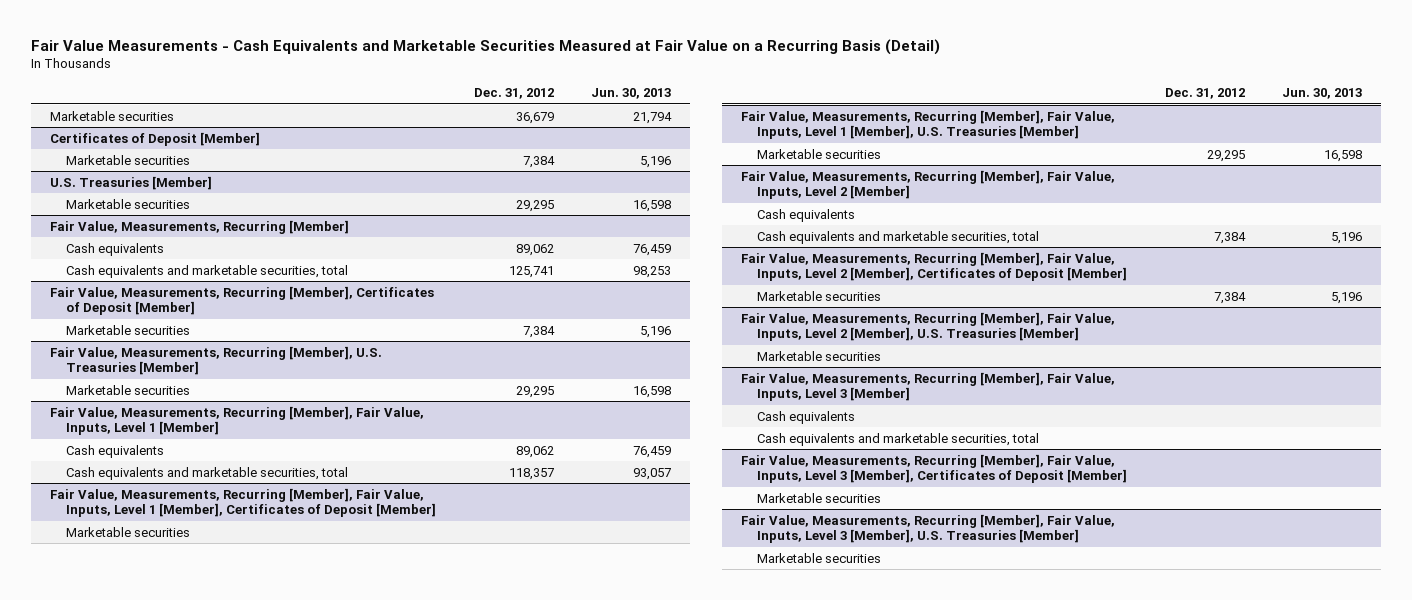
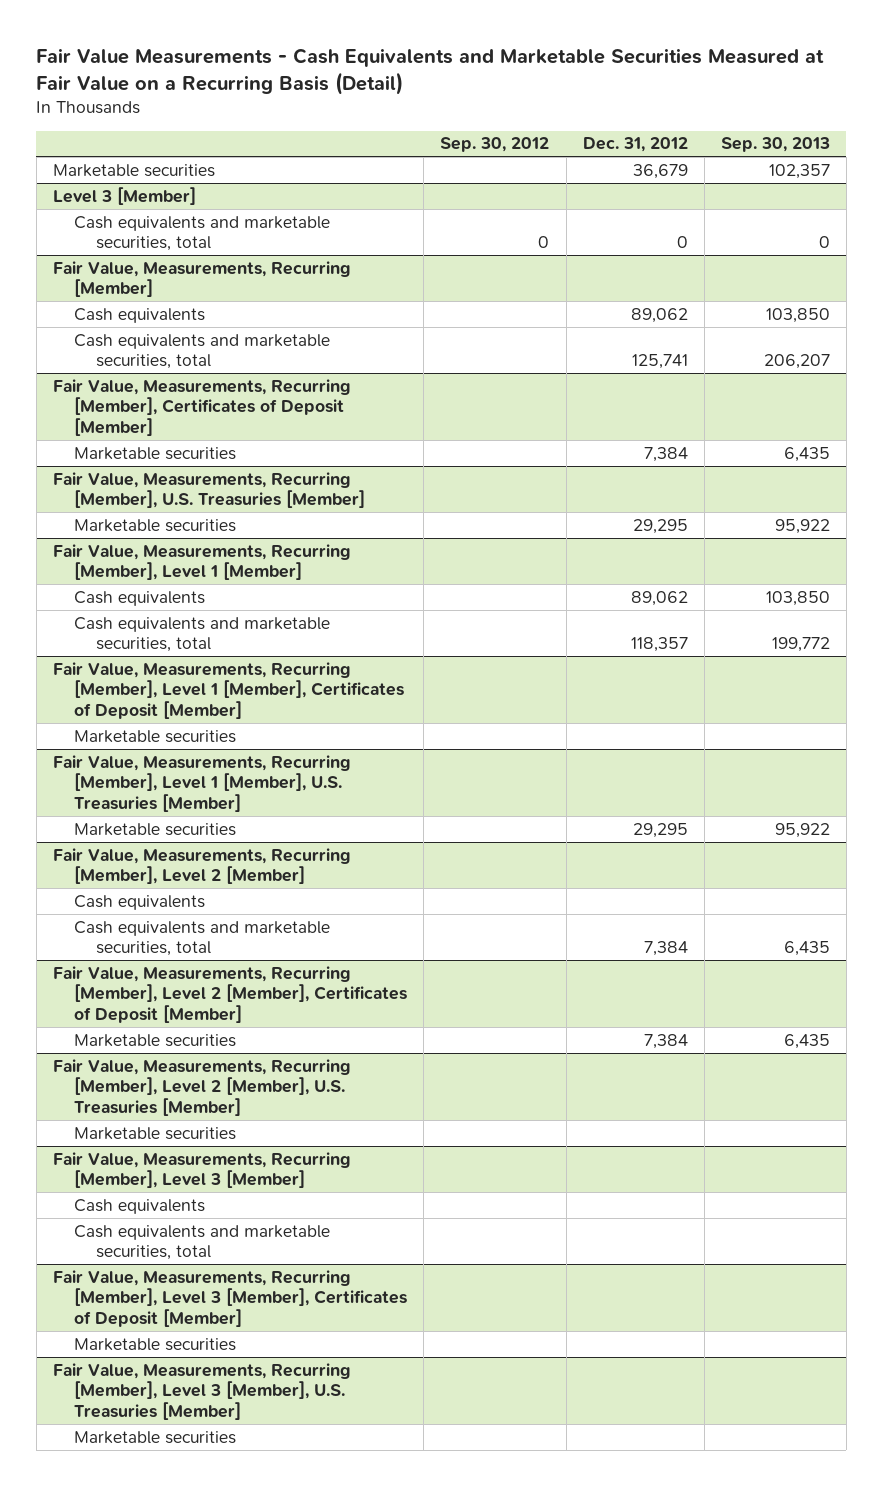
- | Dec. 31, 2012 | Jun. 30, 2013
+ | Sep. 30, 2012 | Dec. 31, 2012 | Sep. 30, 2013
- Certificates of Deposit [Member]
- Marketable securities | 7,384 | 5,196
- U.S. Treasuries [Member]
- Marketable securities | 29,295 | 16,598
+ Level 3 [Member]
+ Cash equivalents and marketable securities, total | 0 | 0 | 0
- Fair Value, Measurements, Recurring [Member], Fair Value, Inputs, Level 1 [Member]
+ Fair Value, Measurements, Recurring [Member], Level 1 [Member]
- Fair Value, Measurements, Recurring [Member], Fair Value, Inputs, Level 1 [Member], Certificates of Deposit [Member]
+ Fair Value, Measurements, Recurring [Member], Level 1 [Member], Certificates of Deposit [Member]
- Fair Value, Measurements, Recurring [Member], Fair Value, Inputs, Level 1 [Member], U.S. Treasuries [Member]
+ Fair Value, Measurements, Recurring [Member], Level 1 [Member], U.S. Treasuries [Member]
- Fair Value, Measurements, Recurring [Member], Fair Value, Inputs, Level 2 [Member]
+ Fair Value, Measurements, Recurring [Member], Level 2 [Member]
- Fair Value, Measurements, Recurring [Member], Fair Value, Inputs, Level 2 [Member], Certificates of Deposit [Member]
+ Fair Value, Measurements, Recurring [Member], Level 2 [Member], Certificates of Deposit [Member]
- Fair Value, Measurements, Recurring [Member], Fair Value, Inputs, Level 2 [Member], U.S. Treasuries [Member]
+ Fair Value, Measurements, Recurring [Member], Level 2 [Member], U.S. Treasuries [Member]
- Fair Value, Measurements, Recurring [Member], Fair Value, Inputs, Level 3 [Member]
+ Fair Value, Measurements, Recurring [Member], Level 3 [Member]
- Fair Value, Measurements, Recurring [Member], Fair Value, Inputs, Level 3 [Member], Certificates of Deposit [Member]
+ Fair Value, Measurements, Recurring [Member], Level 3 [Member], Certificates of Deposit [Member]
- Fair Value, Measurements, Recurring [Member], Fair Value, Inputs, Level 3 [Member], U.S. Treasuries [Member]
+ Fair Value, Measurements, Recurring [Member], Level 3 [Member], U.S. Treasuries [Member]

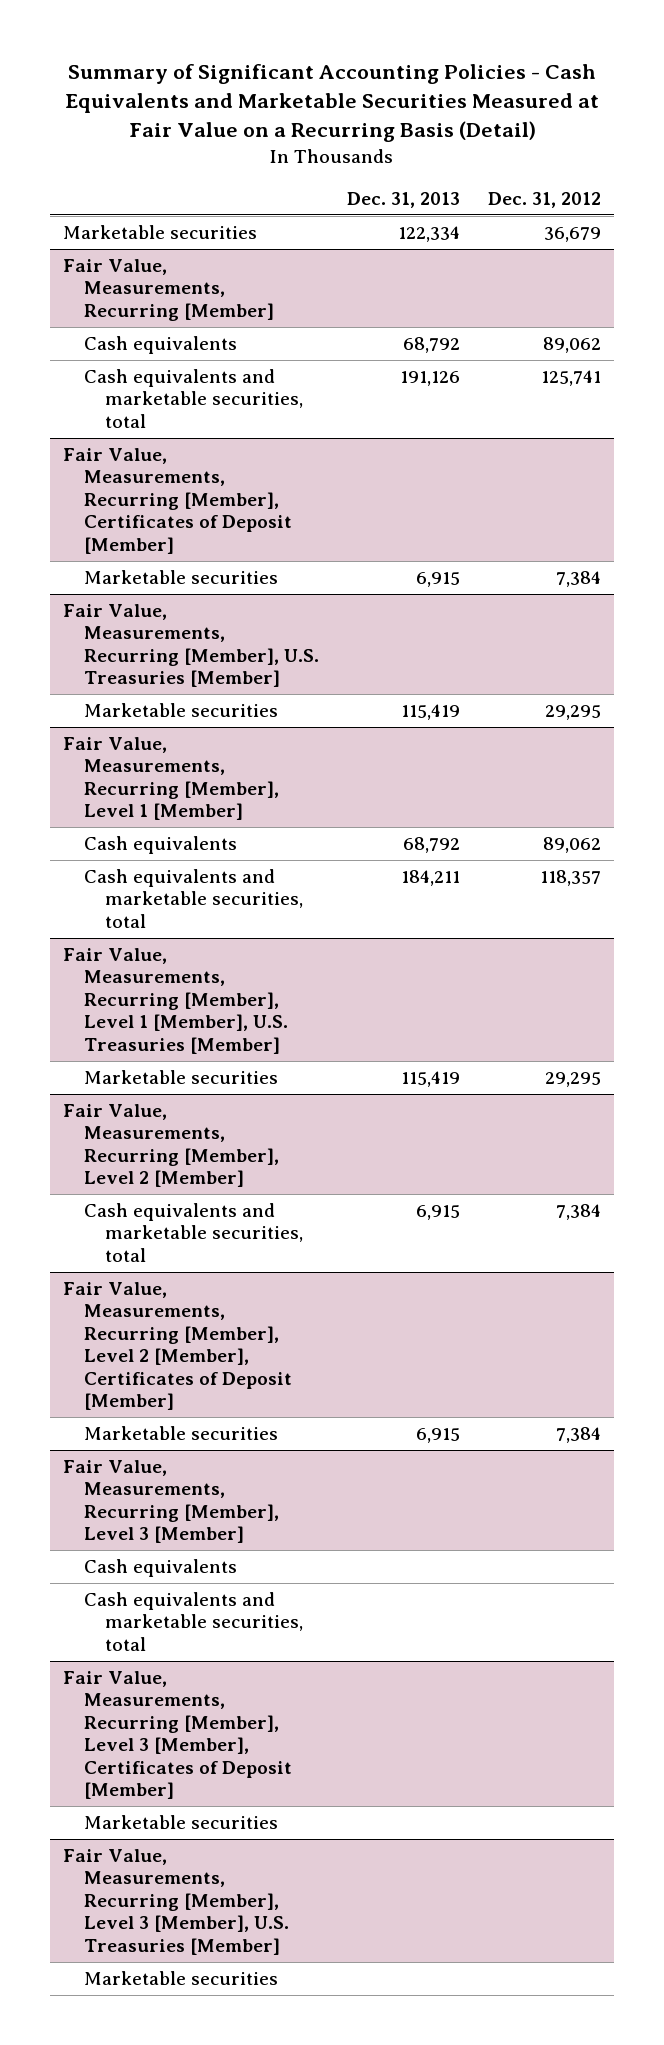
- Fair Value Measurements - Cash Equivalents and Marketable Securities Measured at Fair Value on a Recurring Basis (Detail)
+ Summary of Significant Accounting Policies - Cash Equivalents and Marketable Securities Measured at Fair Value on a Recurring Basis (Detail)
- | Sep. 30, 2012 | Dec. 31, 2012 | Sep. 30, 2013
+ | Dec. 31, 2013 | Dec. 31, 2012
- Level 3 [Member]
- Cash equivalents and marketable securities, total | 0 | 0 | 0
- Fair Value, Measurements, Recurring [Member], Level 1 [Member], Certificates of Deposit [Member]
- Marketable securities
@ Fair Value, Measurements, Recurring [Member], Level 2 [Member]
- Cash equivalents
- Fair Value, Measurements, Recurring [Member], Level 2 [Member], U.S. Treasuries [Member]
- Marketable securities

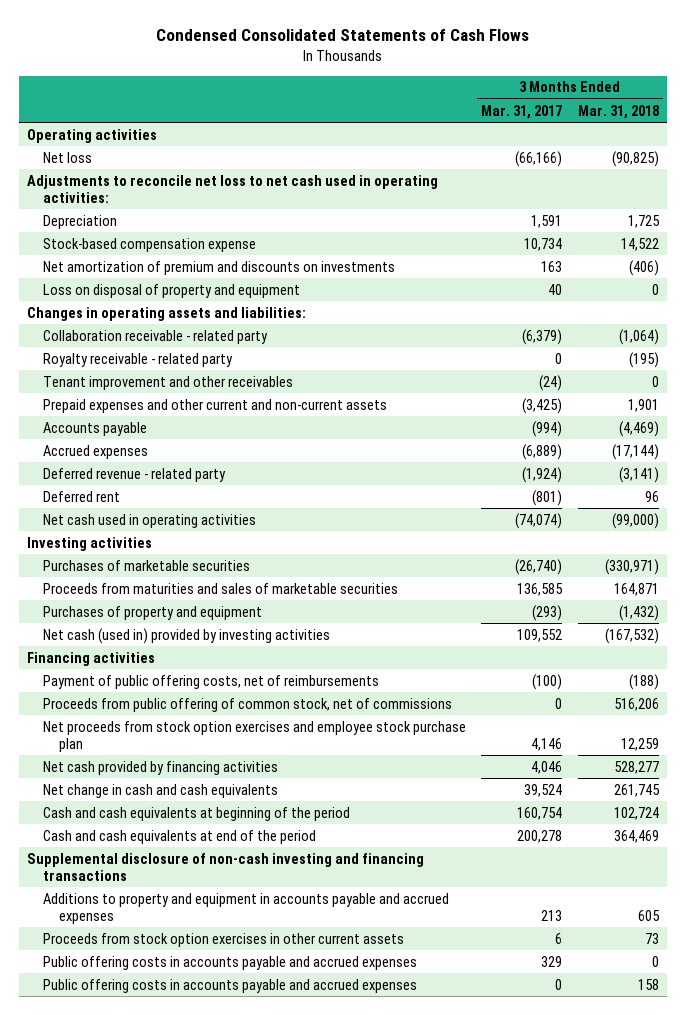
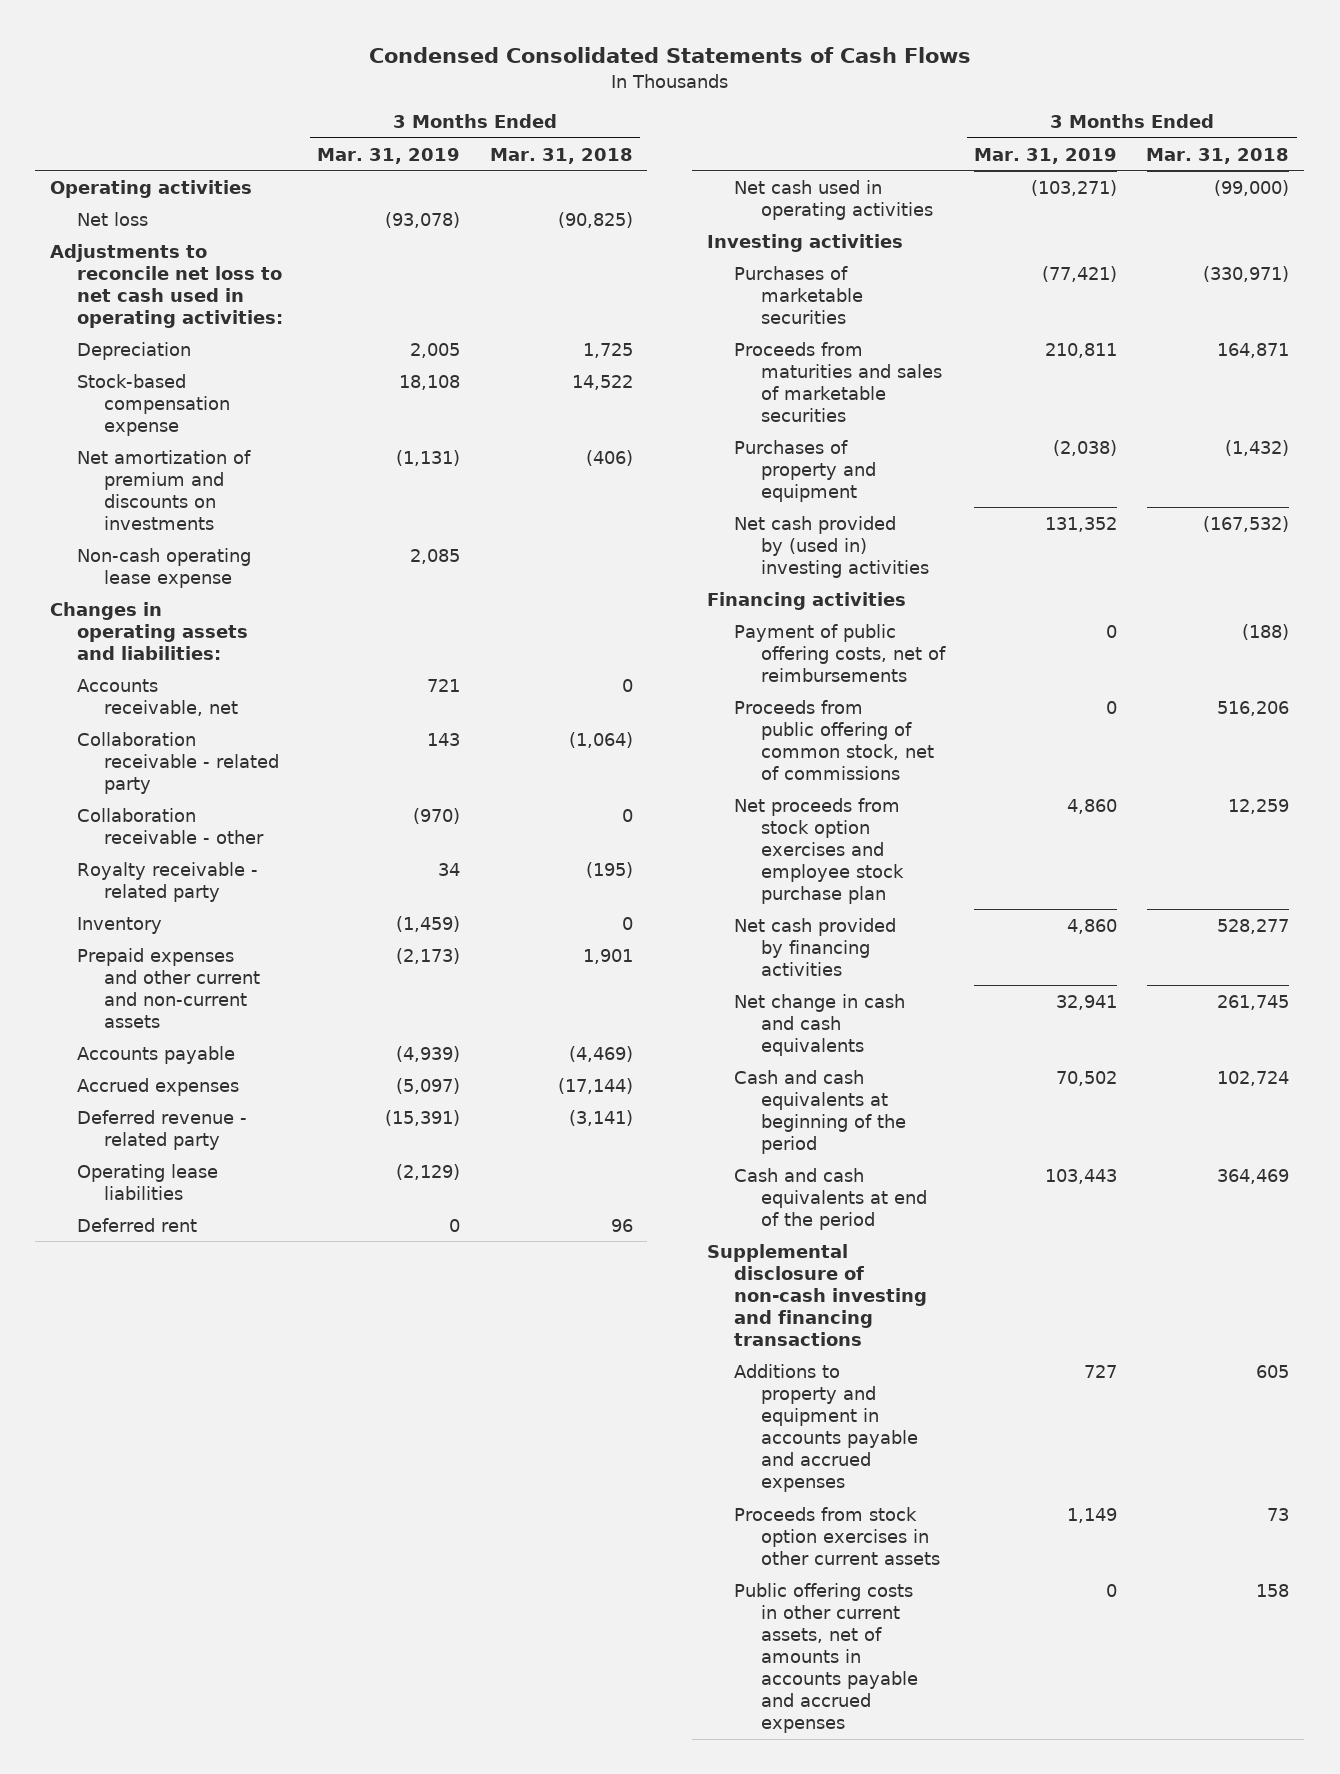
- | 3 Months Ended Mar. 31, 2017 | 3 Months Ended Mar. 31, 2018
+ | 3 Months Ended Mar. 31, 2019 | 3 Months Ended Mar. 31, 2018
- Loss on disposal of property and equipment | 40 | 0
+ Non-cash operating lease expense | 2,085 |
+ Accounts receivable, net | 721 | 0
+ Collaboration receivable - other | (970) | 0
- Tenant improvement and other receivables | (24) | 0
+ Inventory | (1,459) | 0
+ Operating lease liabilities | (2,129) |
- Net cash (used in) provided by investing activities | 109,552 | (167,532)
+ Net cash provided by (used in) investing activities | 131,352 | (167,532)
- Public offering costs in accounts payable and accrued expenses | 329 | 0
- Public offering costs in accounts payable and accrued expenses | 0 | 158
+ Public offering costs in other current assets, net of amounts in accounts payable and accrued expenses | 0 | 158

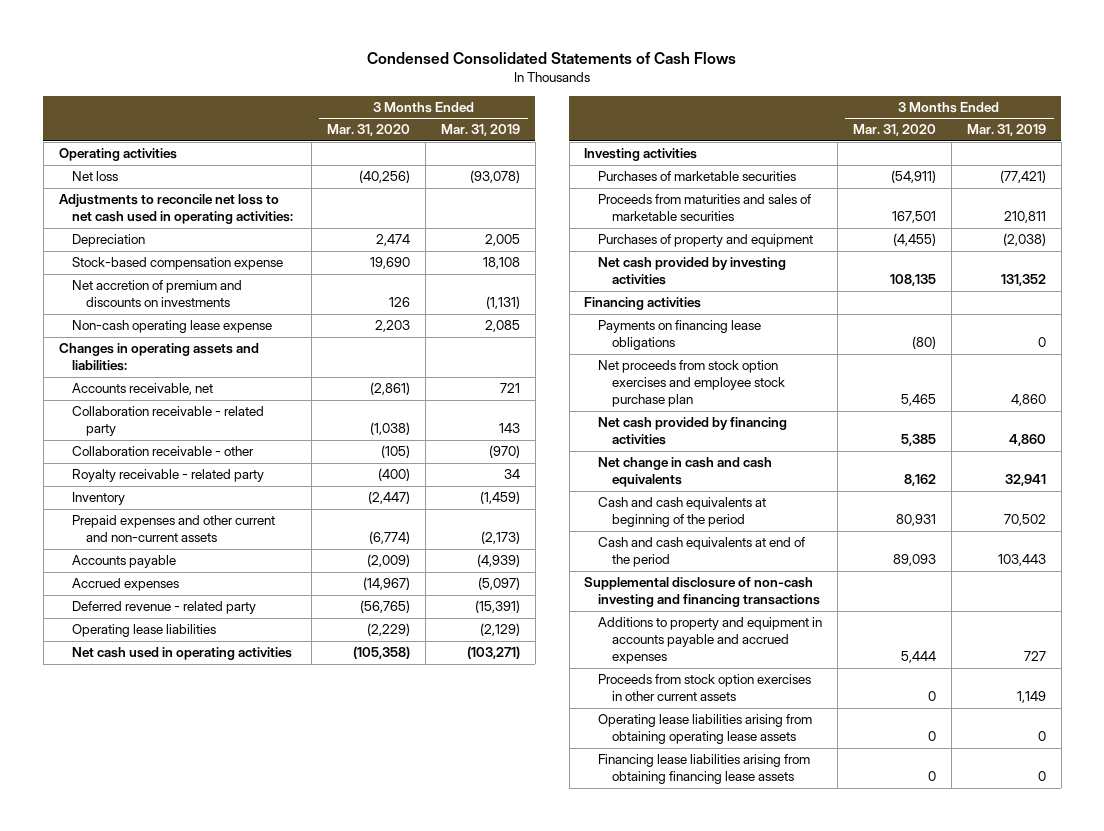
- | 3 Months Ended Mar. 31, 2019 | 3 Months Ended Mar. 31, 2018
+ | 3 Months Ended Mar. 31, 2020 | 3 Months Ended Mar. 31, 2019
- Net amortization of premium and discounts on investments | (1,131) | (406)
+ Net accretion of premium and discounts on investments | 126 | (1,131)
- Deferred rent | 0 | 96
- Net cash provided by (used in) investing activities | 131,352 | (167,532)
+ Net cash provided by investing activities | 108,135 | 131,352
- Payment of public offering costs, net of reimbursements | 0 | (188)
- Proceeds from public offering of common stock, net of commissions | 0 | 516,206
+ Payments on financing lease obligations | (80) | 0
- Public offering costs in other current assets, net of amounts in accounts payable and accrued expenses | 0 | 158
+ Operating lease liabilities arising from obtaining operating lease assets | 0 | 0
+ Financing lease liabilities arising from obtaining financing lease assets | 0 | 0

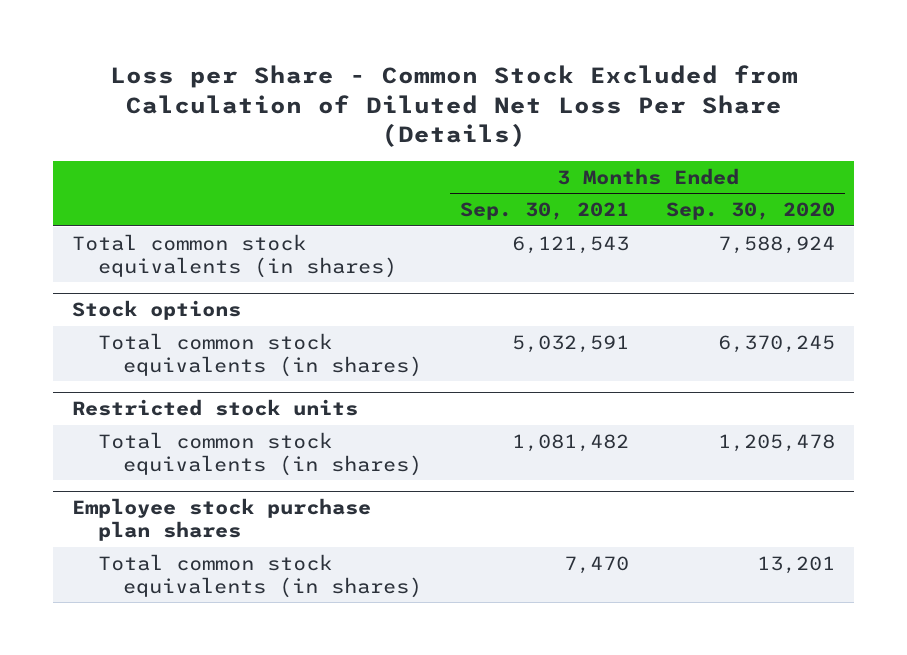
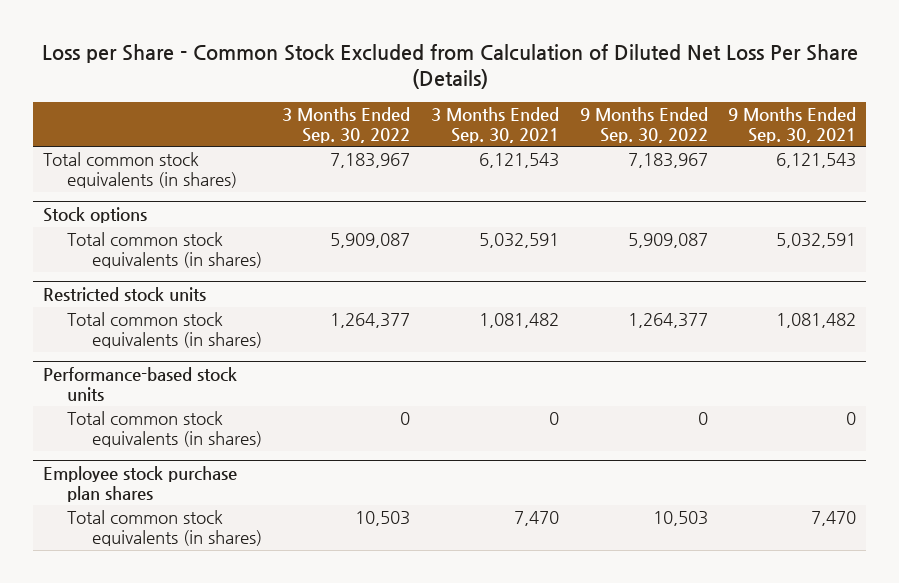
- | 3 Months Ended Sep. 30, 2021 | 3 Months Ended Sep. 30, 2020
+ | 3 Months Ended Sep. 30, 2022 | 3 Months Ended Sep. 30, 2021 | 9 Months Ended Sep. 30, 2022 | 9 Months Ended Sep. 30, 2021
+ Performance-based stock units
+ Total common stock equivalents (in shares) | 0 | 0 | 0 | 0

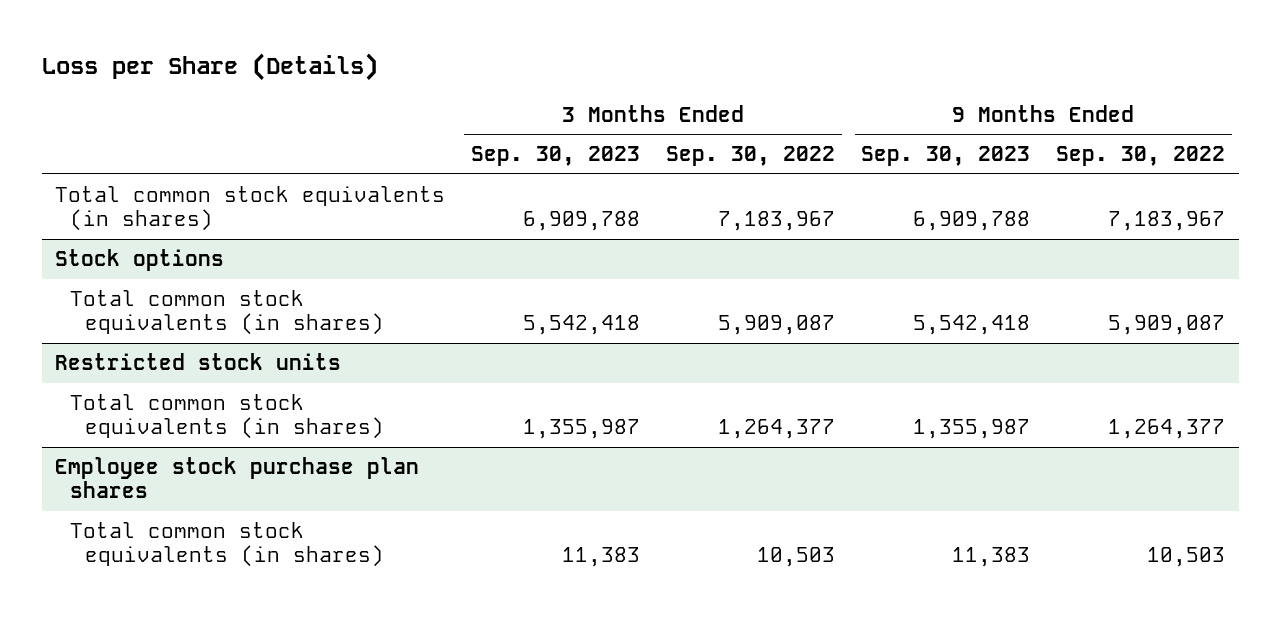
- Loss per Share - Common Stock Excluded from Calculation of Diluted Net Loss Per Share (Details)
+ Loss per Share (Details)
- | 3 Months Ended Sep. 30, 2022 | 3 Months Ended Sep. 30, 2021 | 9 Months Ended Sep. 30, 2022 | 9 Months Ended Sep. 30, 2021
+ | 3 Months Ended Sep. 30, 2023 | 3 Months Ended Sep. 30, 2022 | 9 Months Ended Sep. 30, 2023 | 9 Months Ended Sep. 30, 2022
- Performance-based stock units
- Total common stock equivalents (in shares) | 0 | 0 | 0 | 0

